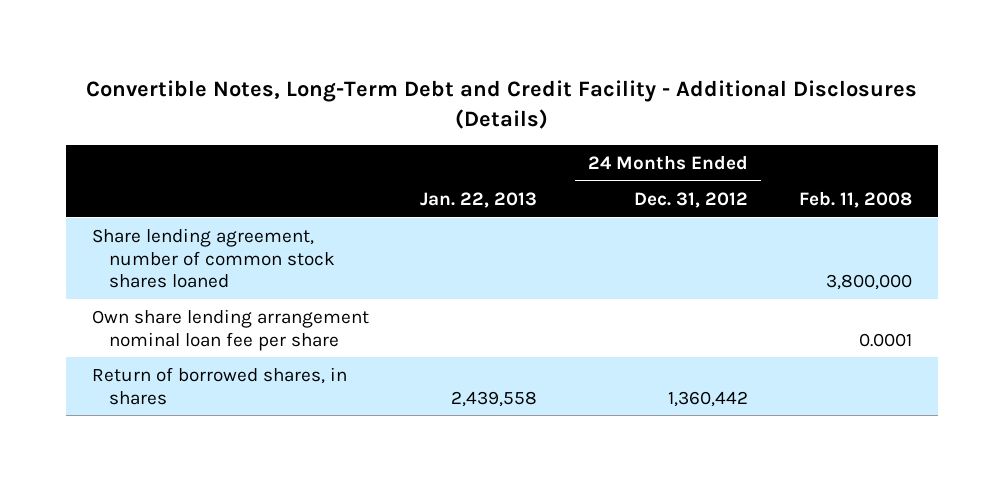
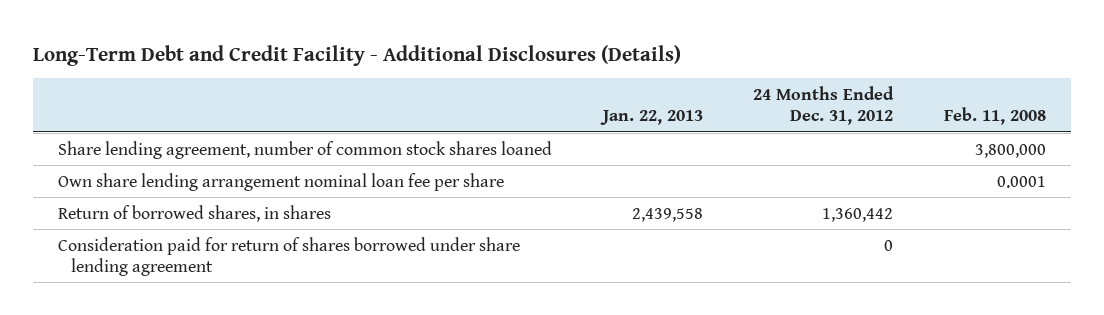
- Convertible Notes, Long-Term Debt and Credit Facility - Additional Disclosures (Details)
+ Long-Term Debt and Credit Facility - Additional Disclosures (Details)
+ Consideration paid for return of shares borrowed under share lending agreement | | 0 |

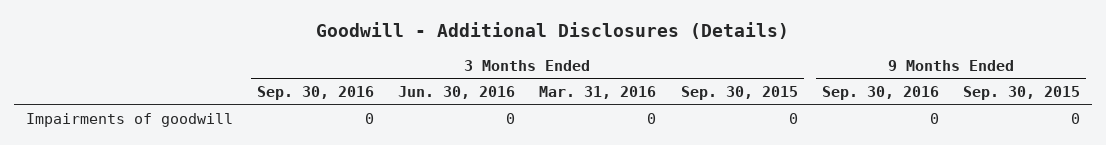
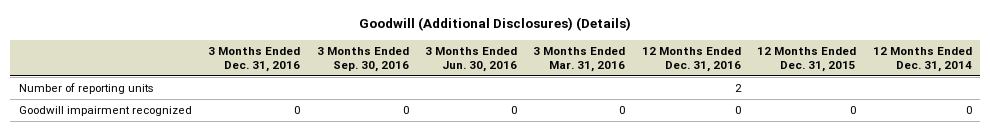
- Goodwill - Additional Disclosures (Details)
+ Goodwill (Additional Disclosures) (Details)
- | 3 Months Ended Sep. 30, 2016 | 3 Months Ended Jun. 30, 2016 | 3 Months Ended Mar. 31, 2016 | 3 Months Ended Sep. 30, 2015 | 9 Months Ended Sep. 30, 2016 | 9 Months Ended Sep. 30, 2015
+ | 3 Months Ended Dec. 31, 2016 | 3 Months Ended Sep. 30, 2016 | 3 Months Ended Jun. 30, 2016 | 3 Months Ended Mar. 31, 2016 | 12 Months Ended Dec. 31, 2016 | 12 Months Ended Dec. 31, 2015 | 12 Months Ended Dec. 31, 2014
- Impairments of goodwill | 0 | 0 | 0 | 0 | 0 | 0
+ Number of reporting units | | | | | 2 | |
+ Goodwill impairment recognized | 0 | 0 | 0 | 0 | 0 | 0 | 0

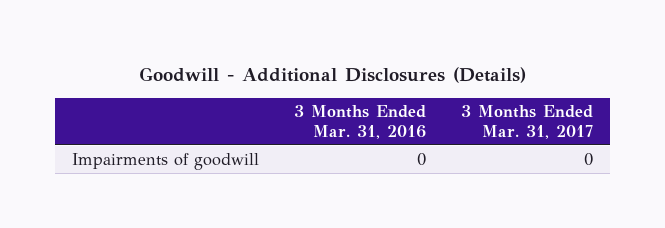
- Goodwill (Additional Disclosures) (Details)
+ Goodwill - Additional Disclosures (Details)
- | 3 Months Ended Dec. 31, 2016 | 3 Months Ended Sep. 30, 2016 | 3 Months Ended Jun. 30, 2016 | 3 Months Ended Mar. 31, 2016 | 12 Months Ended Dec. 31, 2016 | 12 Months Ended Dec. 31, 2015 | 12 Months Ended Dec. 31, 2014
+ | 3 Months Ended Mar. 31, 2016 | 3 Months Ended Mar. 31, 2017
- Number of reporting units | | | | | 2 | |
- Goodwill impairment recognized | 0 | 0 | 0 | 0 | 0 | 0 | 0
+ Impairments of goodwill | 0 | 0

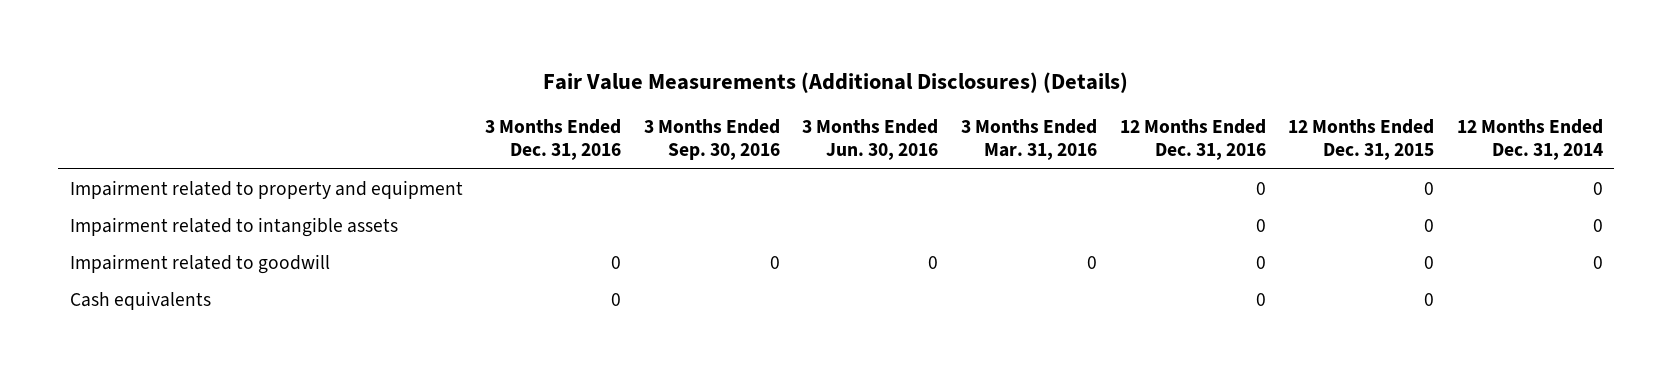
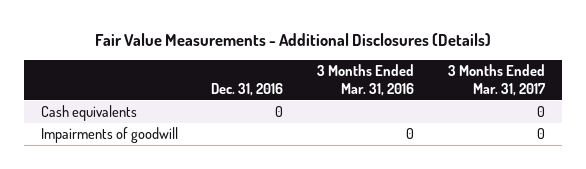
- Fair Value Measurements (Additional Disclosures) (Details)
+ Fair Value Measurements - Additional Disclosures (Details)
- | 3 Months Ended Dec. 31, 2016 | 3 Months Ended Sep. 30, 2016 | 3 Months Ended Jun. 30, 2016 | 3 Months Ended Mar. 31, 2016 | 12 Months Ended Dec. 31, 2016 | 12 Months Ended Dec. 31, 2015 | 12 Months Ended Dec. 31, 2014
+ | Dec. 31, 2016 | 3 Months Ended Mar. 31, 2016 | 3 Months Ended Mar. 31, 2017
- Impairment related to property and equipment | | | | | 0 | 0 | 0
- Impairment related to intangible assets | | | | | 0 | 0 | 0
- Impairment related to goodwill | 0 | 0 | 0 | 0 | 0 | 0 | 0
+ Impairments of goodwill | | 0 | 0

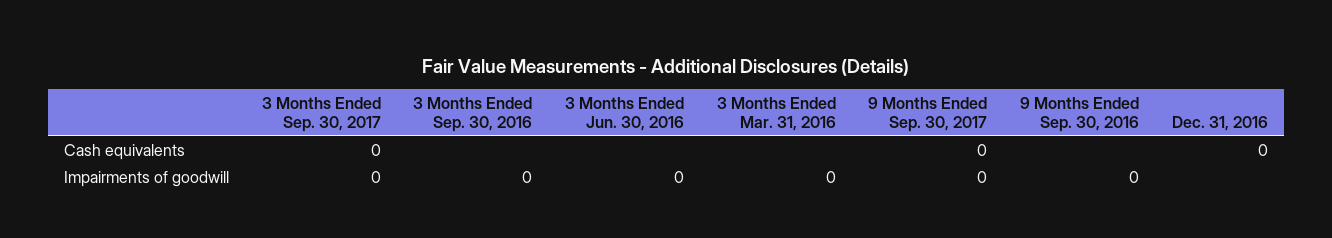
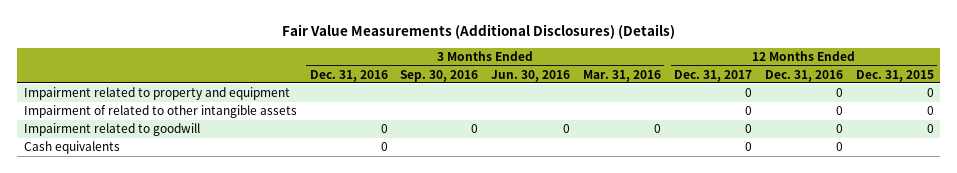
- Fair Value Measurements - Additional Disclosures (Details)
+ Fair Value Measurements (Additional Disclosures) (Details)
- | 3 Months Ended Sep. 30, 2017 | 3 Months Ended Sep. 30, 2016 | 3 Months Ended Jun. 30, 2016 | 3 Months Ended Mar. 31, 2016 | 9 Months Ended Sep. 30, 2017 | 9 Months Ended Sep. 30, 2016 | Dec. 31, 2016
+ | 3 Months Ended Dec. 31, 2016 | 3 Months Ended Sep. 30, 2016 | 3 Months Ended Jun. 30, 2016 | 3 Months Ended Mar. 31, 2016 | 12 Months Ended Dec. 31, 2017 | 12 Months Ended Dec. 31, 2016 | 12 Months Ended Dec. 31, 2015
+ Impairment related to property and equipment | | | | | 0 | 0 | 0
+ Impairment of related to other intangible assets | | | | | 0 | 0 | 0
+ Impairment related to goodwill | 0 | 0 | 0 | 0 | 0 | 0 | 0
- Impairments of goodwill | 0 | 0 | 0 | 0 | 0 | 0 |

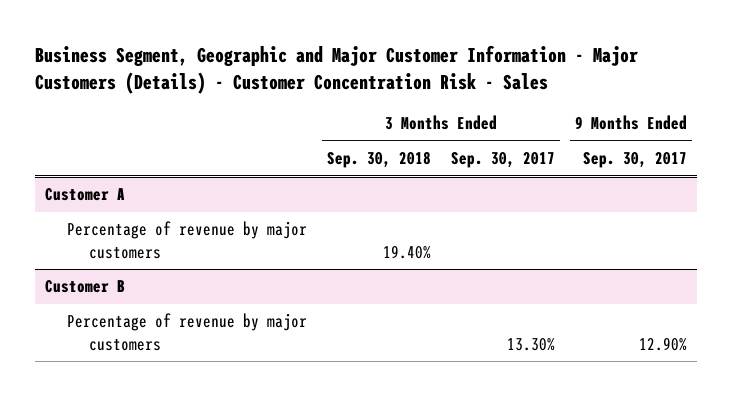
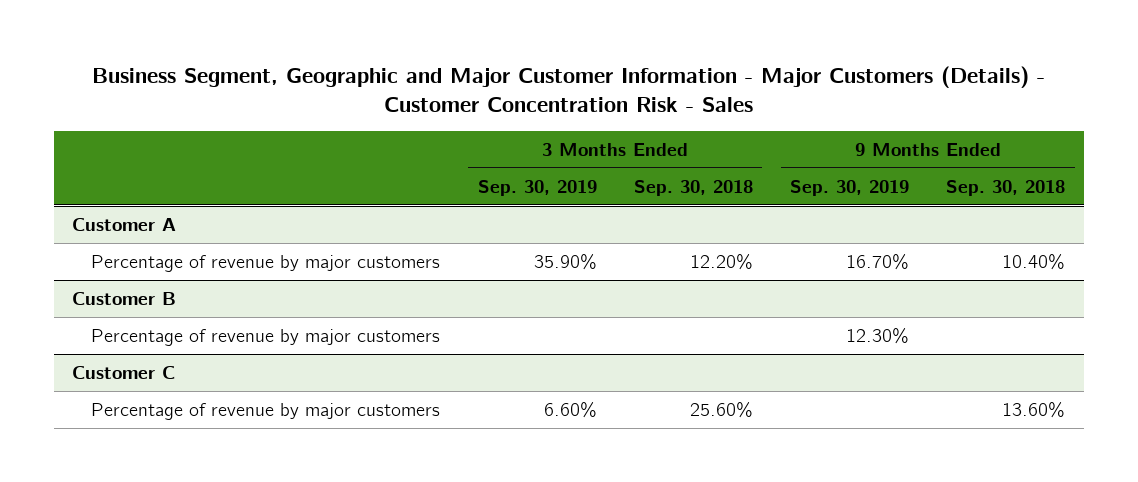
- | 3 Months Ended Sep. 30, 2018 | 3 Months Ended Sep. 30, 2017 | 9 Months Ended Sep. 30, 2017
+ | 3 Months Ended Sep. 30, 2019 | 3 Months Ended Sep. 30, 2018 | 9 Months Ended Sep. 30, 2019 | 9 Months Ended Sep. 30, 2018
@ Customer A
- Percentage of revenue by major customers | 19.40% | |
+ Percentage of revenue by major customers | 35.90% | 12.20% | 16.70% | 10.40%
+ Customer C
+ Percentage of revenue by major customers | 6.60% | 25.60% | | 13.60%

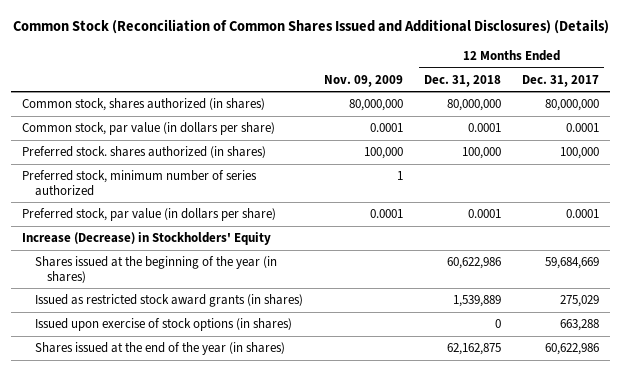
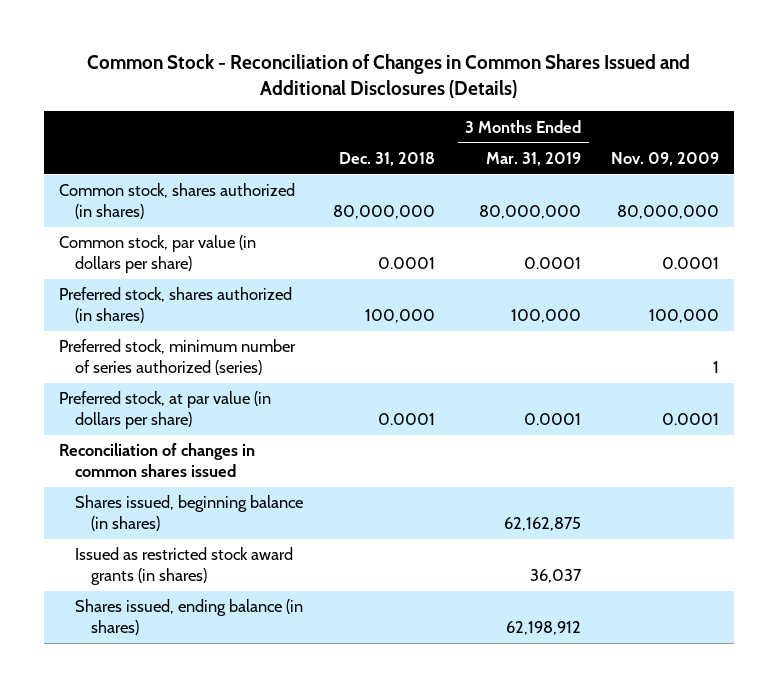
- Common Stock (Reconciliation of Common Shares Issued and Additional Disclosures) (Details)
+ Common Stock - Reconciliation of Changes in Common Shares Issued and Additional Disclosures (Details)
- | Nov. 09, 2009 | 12 Months Ended Dec. 31, 2018 | 12 Months Ended Dec. 31, 2017
+ | Dec. 31, 2018 | 3 Months Ended Mar. 31, 2019 | Nov. 09, 2009
- Preferred stock. shares authorized (in shares) | 100,000 | 100,000 | 100,000
- Preferred stock, minimum number of series authorized | 1 | |
- Preferred stock, par value (in dollars per share) | 0.0001 | 0.0001 | 0.0001
- Increase (Decrease) in Stockholders' Equity
- Shares issued at the beginning of the year (in shares) | | 60,622,986 | 59,684,669
+ Preferred stock, shares authorized (in shares) | 100,000 | 100,000 | 100,000
+ Preferred stock, minimum number of series authorized (series) | | | 1
+ Preferred stock, at par value (in dollars per share) | 0.0001 | 0.0001 | 0.0001
+ Reconciliation of changes in common shares issued
+ Shares issued, beginning balance (in shares) | | 62,162,875 |
- Issued upon exercise of stock options (in shares) | | 0 | 663,288
- Shares issued at the end of the year (in shares) | | 62,162,875 | 60,622,986
+ Shares issued, ending balance (in shares) | | 62,198,912 |

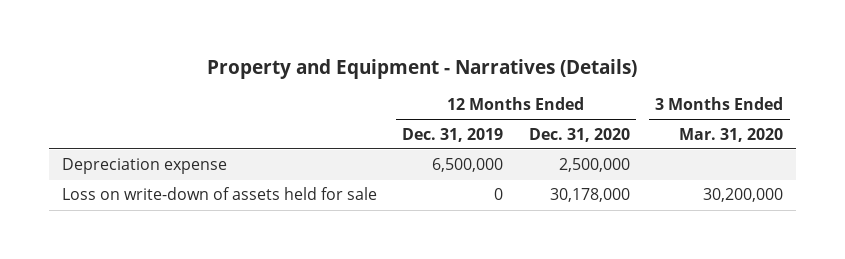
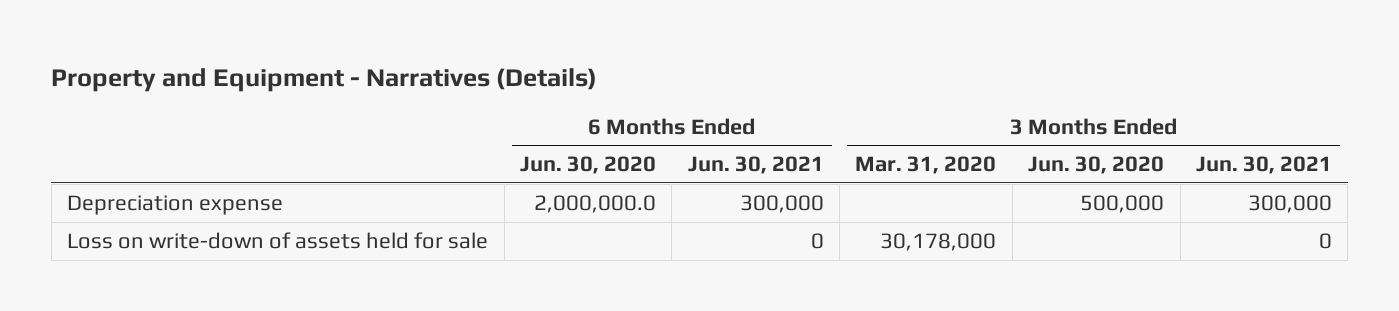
- | 12 Months Ended Dec. 31, 2019 | 12 Months Ended Dec. 31, 2020 | 3 Months Ended Mar. 31, 2020
+ | 6 Months Ended Jun. 30, 2020 | 6 Months Ended Jun. 30, 2021 | 3 Months Ended Mar. 31, 2020 | 3 Months Ended Jun. 30, 2020 | 3 Months Ended Jun. 30, 2021
- Loss on write-down of assets held for sale | 0 | 30,178,000 | 30,200,000
+ Loss on write-down of assets held for sale | | 0 | 30,178,000 | | 0

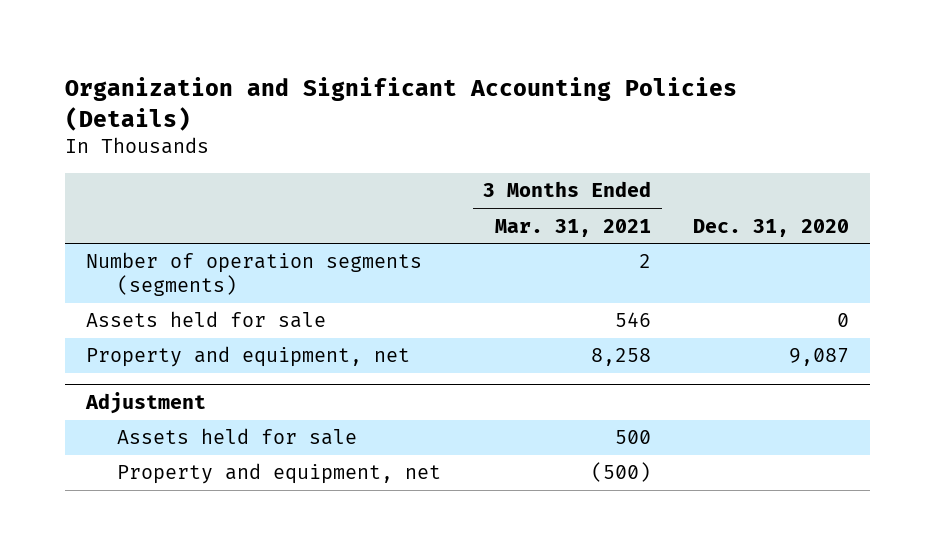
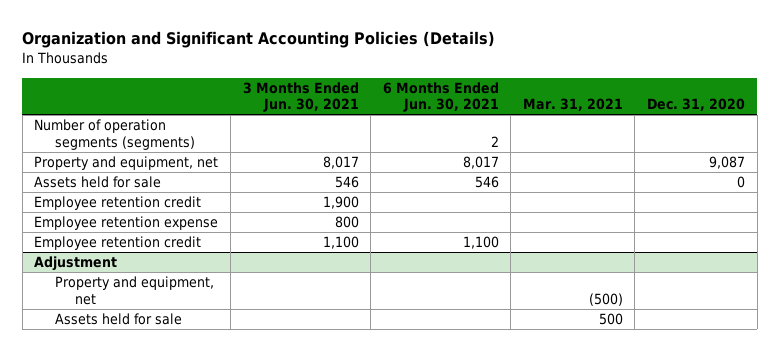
- | 3 Months Ended Mar. 31, 2021 | Dec. 31, 2020
+ | 3 Months Ended Jun. 30, 2021 | 6 Months Ended Jun. 30, 2021 | Mar. 31, 2021 | Dec. 31, 2020
moved down: Assets held for sale | 546 | 546 | | 0
+ Employee retention credit | 1,900 | | |
+ Employee retention expense | 800 | | |
+ Employee retention credit | 1,100 | 1,100 | |
@ Adjustment
moved down: Assets held for sale | | | 500 |

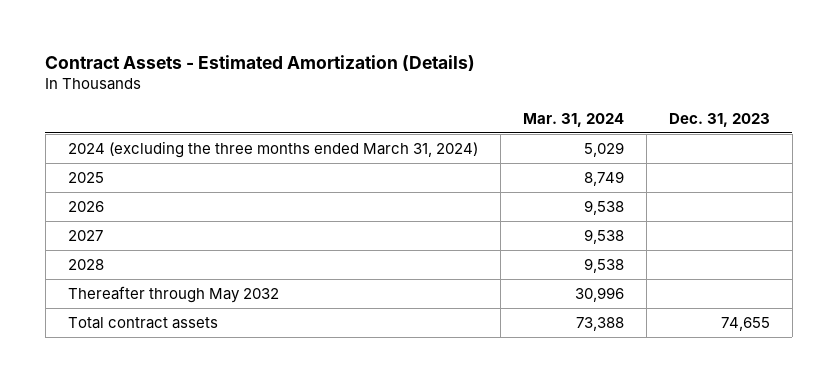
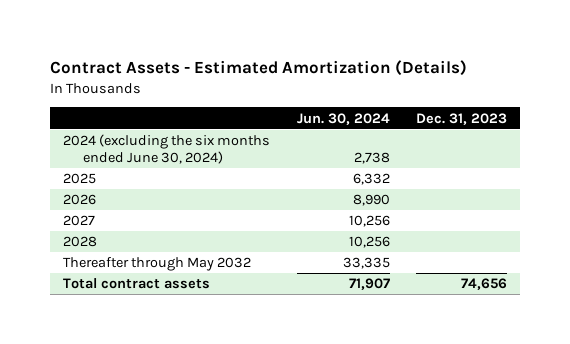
- | Mar. 31, 2024 | Dec. 31, 2023
+ | Jun. 30, 2024 | Dec. 31, 2023
- 2024 (excluding the three months ended March 31, 2024) | 5,029 |
+ 2024 (excluding the six months ended June 30, 2024) | 2,738 |
- Total contract assets | 73,388 | 74,655
+ Total contract assets | 71,907 | 74,656

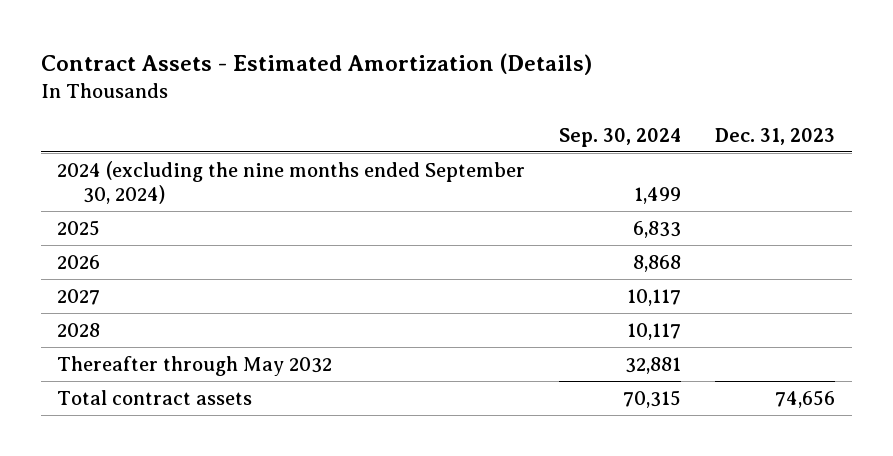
- | Jun. 30, 2024 | Dec. 31, 2023
+ | Sep. 30, 2024 | Dec. 31, 2023
- 2024 (excluding the six months ended June 30, 2024) | 2,738 |
+ 2024 (excluding the nine months ended September 30, 2024) | 1,499 |

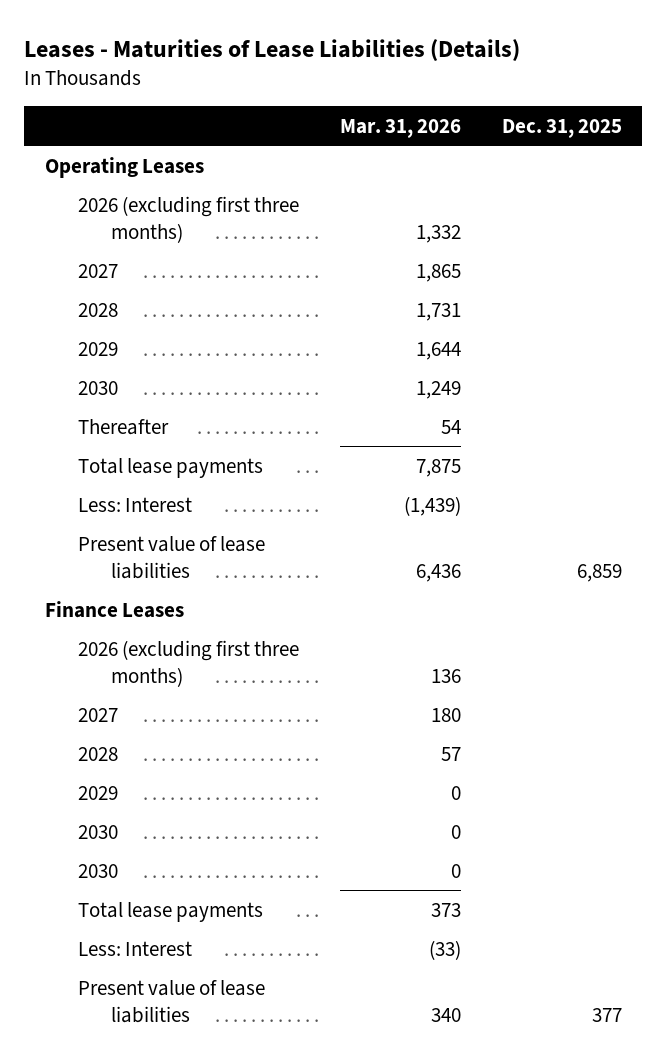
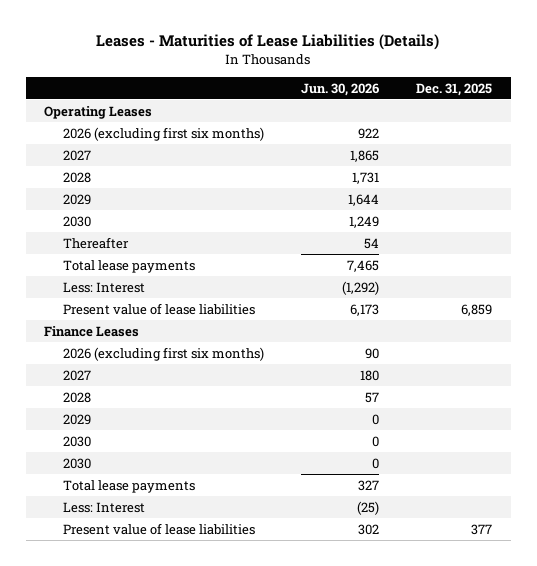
- | Mar. 31, 2026 | Dec. 31, 2025
+ | Jun. 30, 2026 | Dec. 31, 2025
- 2026 (excluding first three months) | 1,332 |
+ 2026 (excluding first six months) | 922 |
- 2026 (excluding first three months) | 136 |
+ 2026 (excluding first six months) | 90 |

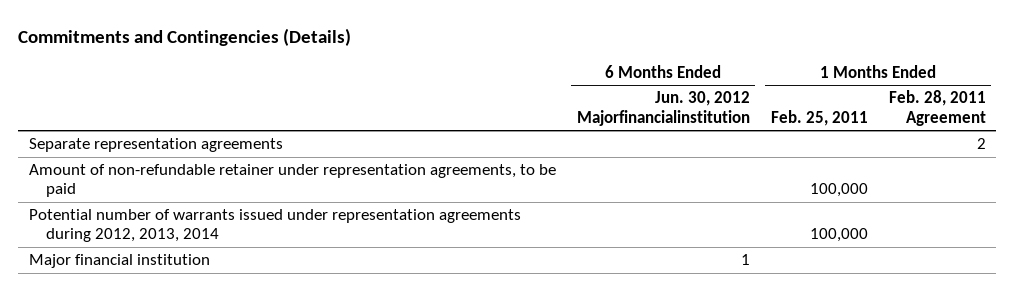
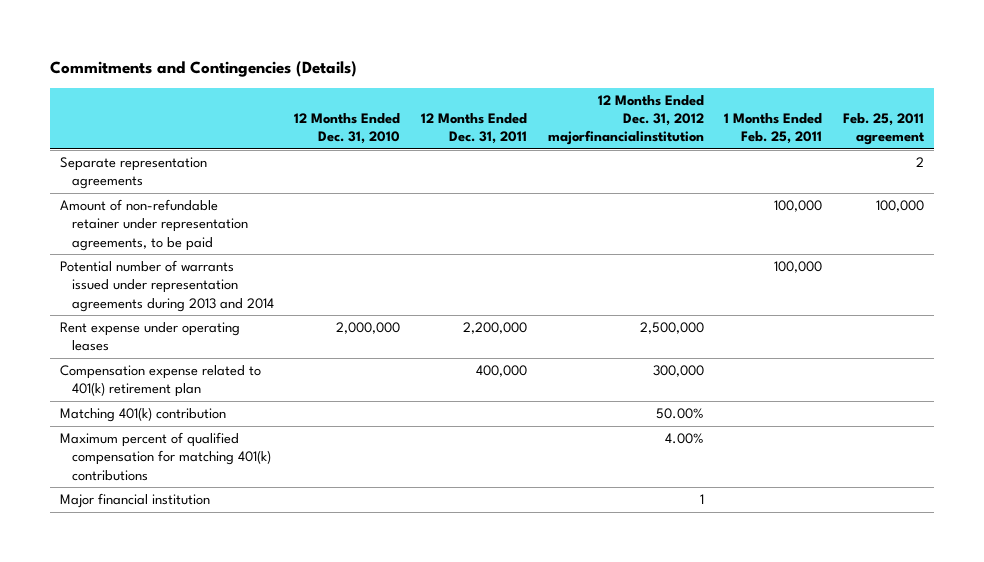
- | 6 Months Ended Jun. 30, 2012 Majorfinancialinstitution | 1 Months Ended Feb. 25, 2011 | 1 Months Ended Feb. 28, 2011 Agreement
+ | 12 Months Ended Dec. 31, 2010 | 12 Months Ended Dec. 31, 2011 | 12 Months Ended Dec. 31, 2012 majorfinancialinstitution | 1 Months Ended Feb. 25, 2011 | Feb. 25, 2011 agreement
- Potential number of warrants issued under representation agreements during 2012, 2013, 2014 | | 100,000 |
+ Potential number of warrants issued under representation agreements during 2013 and 2014 | | | | 100,000 |
+ Rent expense under operating leases | 2,000,000 | 2,200,000 | 2,500,000 | |
+ Compensation expense related to 401(k) retirement plan | | 400,000 | 300,000 | |
+ Matching 401(k) contribution | | | 50.00% | |
+ Maximum percent of qualified compensation for matching 401(k) contributions | | | 4.00% | |

